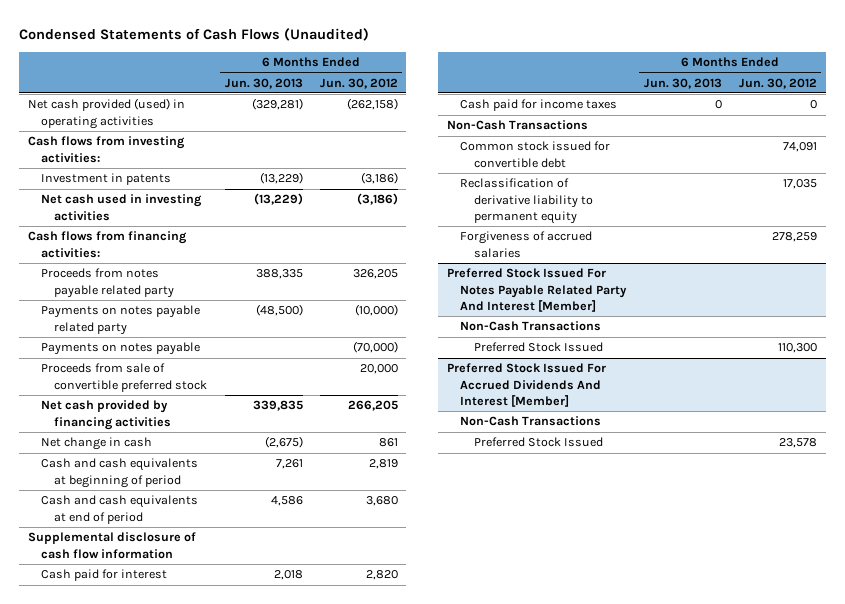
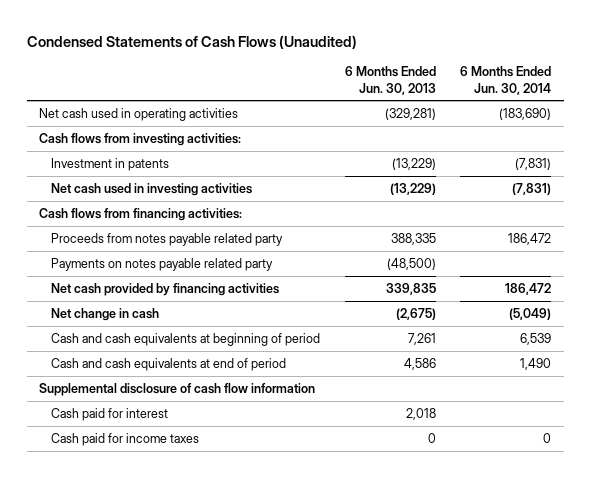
- | 6 Months Ended Jun. 30, 2013 | 6 Months Ended Jun. 30, 2012
+ | 6 Months Ended Jun. 30, 2013 | 6 Months Ended Jun. 30, 2014
- Net cash provided (used) in operating activities | (329,281) | (262,158)
+ Net cash used in operating activities | (329,281) | (183,690)
- Payments on notes payable | | (70,000)
- Proceeds from sale of convertible preferred stock | | 20,000
- Non-Cash Transactions
- Common stock issued for convertible debt | | 74,091
- Reclassification of derivative liability to permanent equity | | 17,035
- Forgiveness of accrued salaries | | 278,259
- Preferred Stock Issued For Notes Payable Related Party And Interest [Member]
- Non-Cash Transactions
- Preferred Stock Issued | | 110,300
- Preferred Stock Issued For Accrued Dividends And Interest [Member]
- Non-Cash Transactions
- Preferred Stock Issued | | 23,578

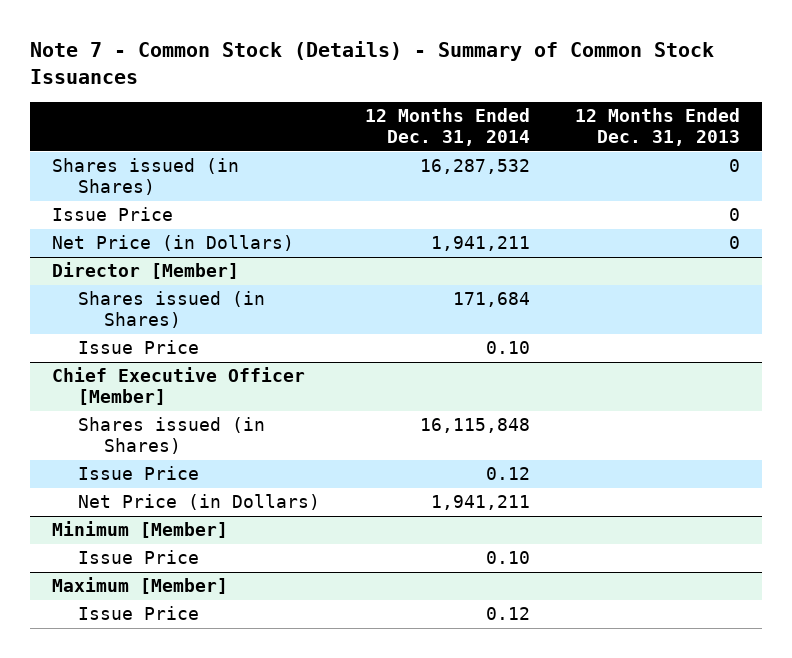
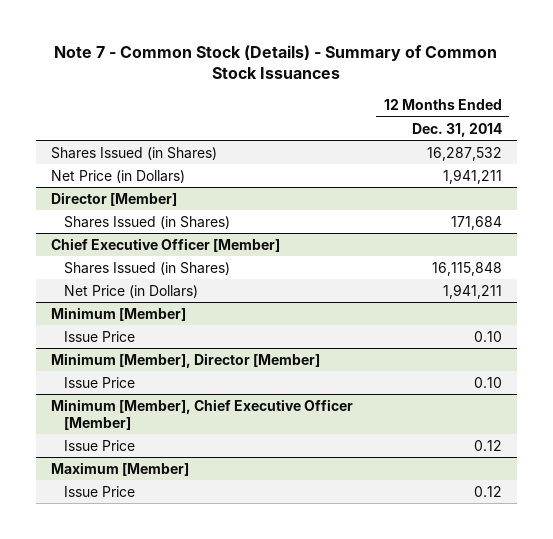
- | 12 Months Ended Dec. 31, 2014 | 12 Months Ended Dec. 31, 2013
+ | 12 Months Ended Dec. 31, 2014
- Shares issued (in Shares) | 16,287,532 | 0
- Issue Price | | 0
+ Shares Issued (in Shares) | 16,287,532
@ Director [Member]
- Shares issued (in Shares) | 171,684 |
- Issue Price | 0.10 |
+ Shares Issued (in Shares) | 171,684
@ Chief Executive Officer [Member]
- Shares issued (in Shares) | 16,115,848 |
- Issue Price | 0.12 |
+ Shares Issued (in Shares) | 16,115,848
+ Minimum [Member], Director [Member]
+ Issue Price | 0.10
+ Minimum [Member], Chief Executive Officer [Member]
+ Issue Price | 0.12

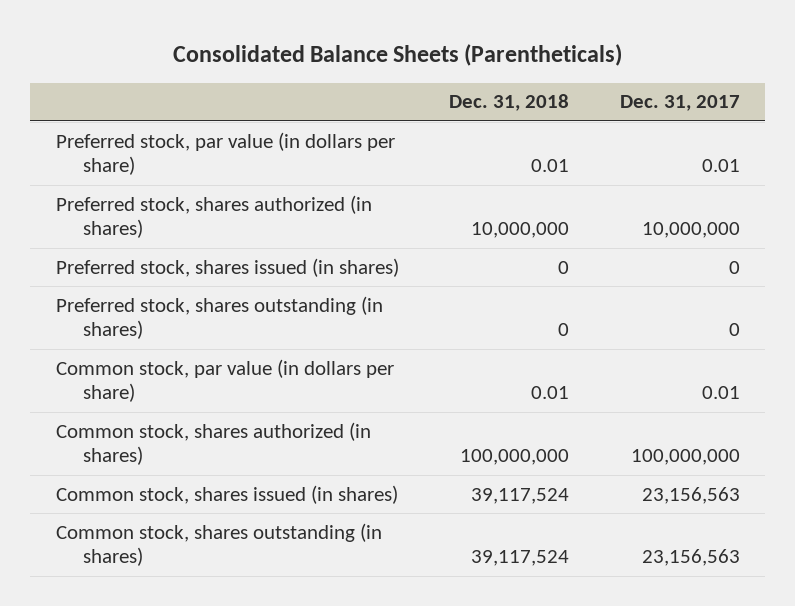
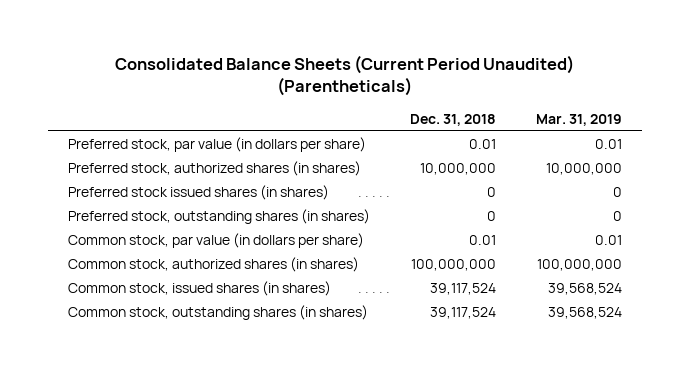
- Consolidated Balance Sheets (Parentheticals)
+ Consolidated Balance Sheets (Current Period Unaudited) (Parentheticals)
- | Dec. 31, 2018 | Dec. 31, 2017
+ | Dec. 31, 2018 | Mar. 31, 2019
- Preferred stock, shares authorized (in shares) | 10,000,000 | 10,000,000
- Preferred stock, shares issued (in shares) | 0 | 0
- Preferred stock, shares outstanding (in shares) | 0 | 0
+ Preferred stock, authorized shares (in shares) | 10,000,000 | 10,000,000
+ Preferred stock issued shares (in shares) | 0 | 0
+ Preferred stock, outstanding shares (in shares) | 0 | 0
- Common stock, shares authorized (in shares) | 100,000,000 | 100,000,000
- Common stock, shares issued (in shares) | 39,117,524 | 23,156,563
- Common stock, shares outstanding (in shares) | 39,117,524 | 23,156,563
+ Common stock, authorized shares (in shares) | 100,000,000 | 100,000,000
+ Common stock, issued shares (in shares) | 39,117,524 | 39,568,524
+ Common stock, outstanding shares (in shares) | 39,117,524 | 39,568,524

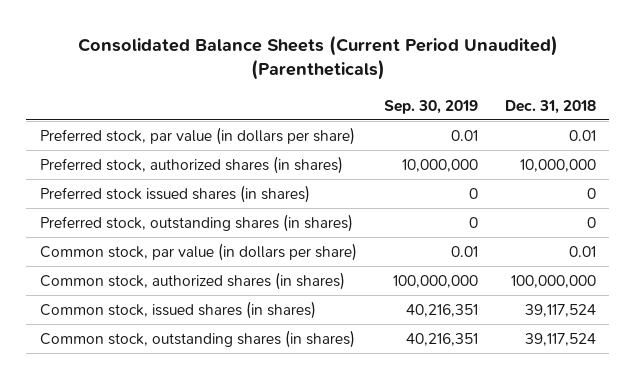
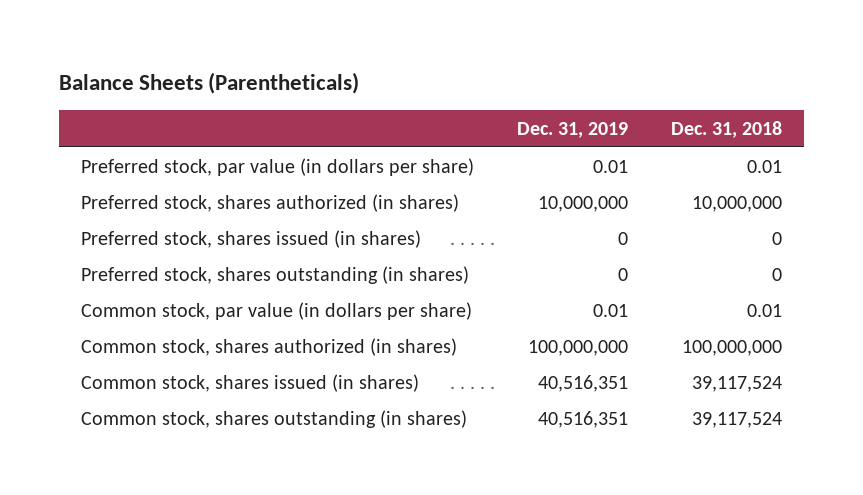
- Consolidated Balance Sheets (Current Period Unaudited) (Parentheticals)
+ Balance Sheets (Parentheticals)
- | Sep. 30, 2019 | Dec. 31, 2018
+ | Dec. 31, 2019 | Dec. 31, 2018
- Preferred stock, authorized shares (in shares) | 10,000,000 | 10,000,000
- Preferred stock issued shares (in shares) | 0 | 0
- Preferred stock, outstanding shares (in shares) | 0 | 0
+ Preferred stock, shares authorized (in shares) | 10,000,000 | 10,000,000
+ Preferred stock, shares issued (in shares) | 0 | 0
+ Preferred stock, shares outstanding (in shares) | 0 | 0
- Common stock, authorized shares (in shares) | 100,000,000 | 100,000,000
- Common stock, issued shares (in shares) | 40,216,351 | 39,117,524
- Common stock, outstanding shares (in shares) | 40,216,351 | 39,117,524
+ Common stock, shares authorized (in shares) | 100,000,000 | 100,000,000
+ Common stock, shares issued (in shares) | 40,516,351 | 39,117,524
+ Common stock, shares outstanding (in shares) | 40,516,351 | 39,117,524

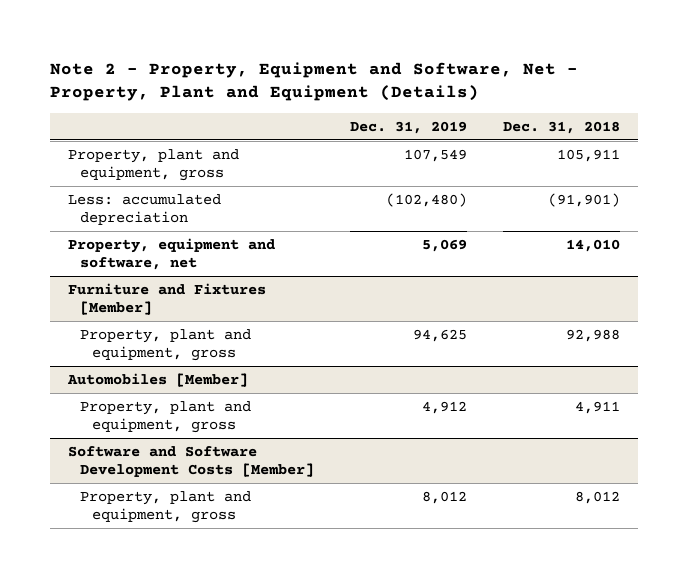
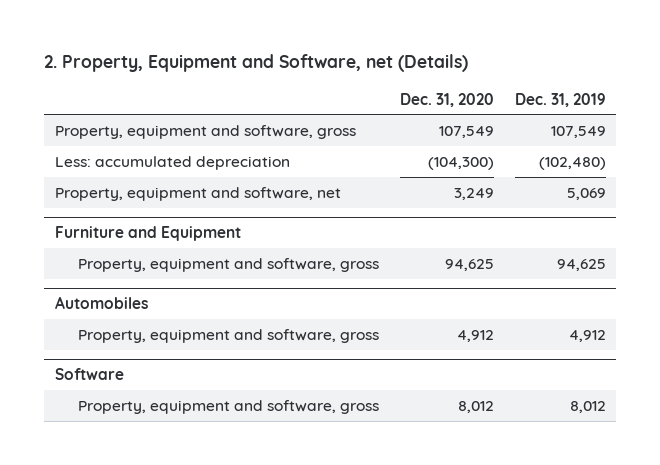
- Note 2 - Property, Equipment and Software, Net - Property, Plant and Equipment (Details)
+ 2. Property, Equipment and Software, net (Details)
- | Dec. 31, 2019 | Dec. 31, 2018
+ | Dec. 31, 2020 | Dec. 31, 2019
- Property, plant and equipment, gross | 107,549 | 105,911
+ Property, equipment and software, gross | 107,549 | 107,549
- Furniture and Fixtures [Member]
- Property, plant and equipment, gross | 94,625 | 92,988
- Automobiles [Member]
- Property, plant and equipment, gross | 4,912 | 4,911
- Software and Software Development Costs [Member]
- Property, plant and equipment, gross | 8,012 | 8,012
+ Furniture and Equipment
+ Property, equipment and software, gross | 94,625 | 94,625
+ Automobiles
+ Property, equipment and software, gross | 4,912 | 4,912
+ Software
+ Property, equipment and software, gross | 8,012 | 8,012

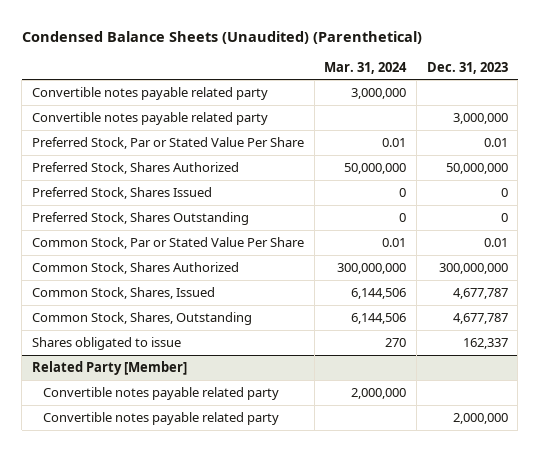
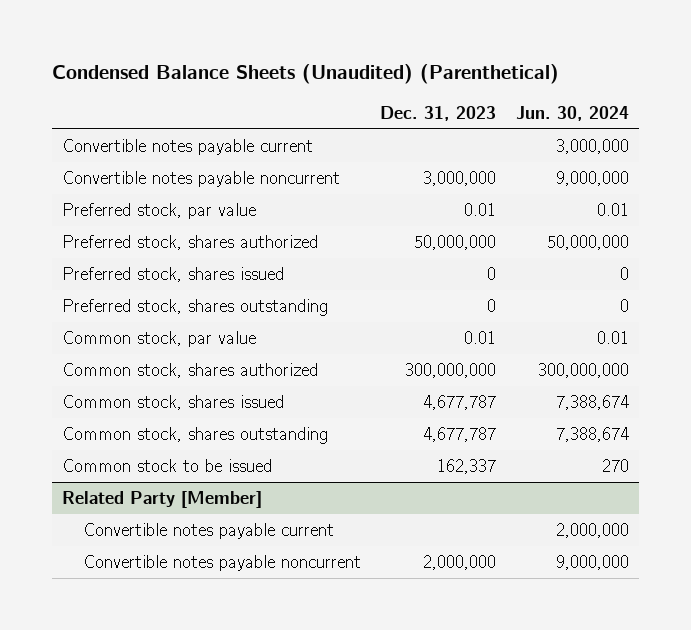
- | Mar. 31, 2024 | Dec. 31, 2023
+ | Dec. 31, 2023 | Jun. 30, 2024
- Convertible notes payable related party | 3,000,000 |
- Convertible notes payable related party | | 3,000,000
- Preferred Stock, Par or Stated Value Per Share | 0.01 | 0.01
- Preferred Stock, Shares Authorized | 50,000,000 | 50,000,000
- Preferred Stock, Shares Issued | 0 | 0
- Preferred Stock, Shares Outstanding | 0 | 0
- Common Stock, Par or Stated Value Per Share | 0.01 | 0.01
- Common Stock, Shares Authorized | 300,000,000 | 300,000,000
- Common Stock, Shares, Issued | 6,144,506 | 4,677,787
- Common Stock, Shares, Outstanding | 6,144,506 | 4,677,787
- Shares obligated to issue | 270 | 162,337
+ Convertible notes payable current | | 3,000,000
+ Convertible notes payable noncurrent | 3,000,000 | 9,000,000
+ Preferred stock, par value | 0.01 | 0.01
+ Preferred stock, shares authorized | 50,000,000 | 50,000,000
+ Preferred stock, shares issued | 0 | 0
+ Preferred stock, shares outstanding | 0 | 0
+ Common stock, par value | 0.01 | 0.01
+ Common stock, shares authorized | 300,000,000 | 300,000,000
+ Common stock, shares issued | 4,677,787 | 7,388,674
+ Common stock, shares outstanding | 4,677,787 | 7,388,674
+ Common stock to be issued | 162,337 | 270
@ Related Party [Member]
- Convertible notes payable related party | 2,000,000 |
- Convertible notes payable related party | | 2,000,000
+ Convertible notes payable current | | 2,000,000
+ Convertible notes payable noncurrent | 2,000,000 | 9,000,000

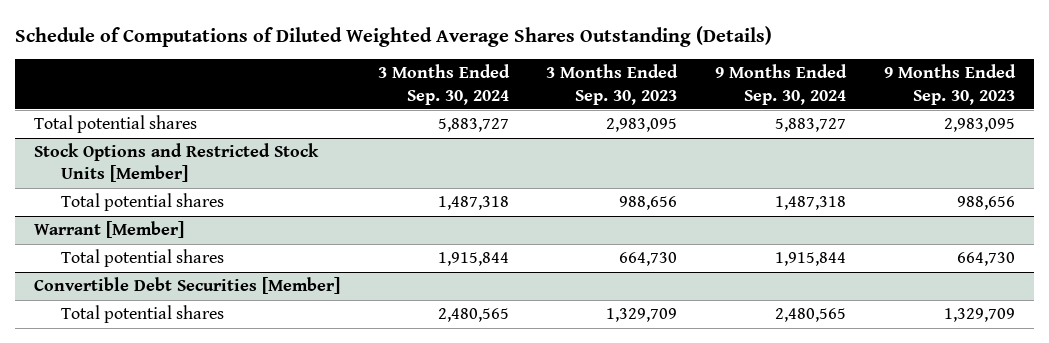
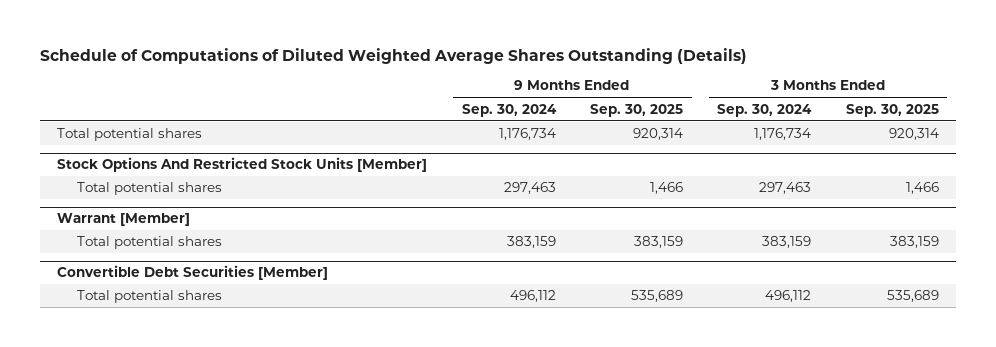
- | 3 Months Ended Sep. 30, 2024 | 3 Months Ended Sep. 30, 2023 | 9 Months Ended Sep. 30, 2024 | 9 Months Ended Sep. 30, 2023
+ | 9 Months Ended Sep. 30, 2024 | 9 Months Ended Sep. 30, 2025 | 3 Months Ended Sep. 30, 2024 | 3 Months Ended Sep. 30, 2025
- Total potential shares | 5,883,727 | 2,983,095 | 5,883,727 | 2,983,095
- Stock Options and Restricted Stock Units [Member]
- Total potential shares | 1,487,318 | 988,656 | 1,487,318 | 988,656
+ Total potential shares | 1,176,734 | 920,314 | 1,176,734 | 920,314
+ Stock Options And Restricted Stock Units [Member]
+ Total potential shares | 297,463 | 1,466 | 297,463 | 1,466
@ Warrant [Member]
- Total potential shares | 1,915,844 | 664,730 | 1,915,844 | 664,730
+ Total potential shares | 383,159 | 383,159 | 383,159 | 383,159
@ Convertible Debt Securities [Member]
- Total potential shares | 2,480,565 | 1,329,709 | 2,480,565 | 1,329,709
+ Total potential shares | 496,112 | 535,689 | 496,112 | 535,689

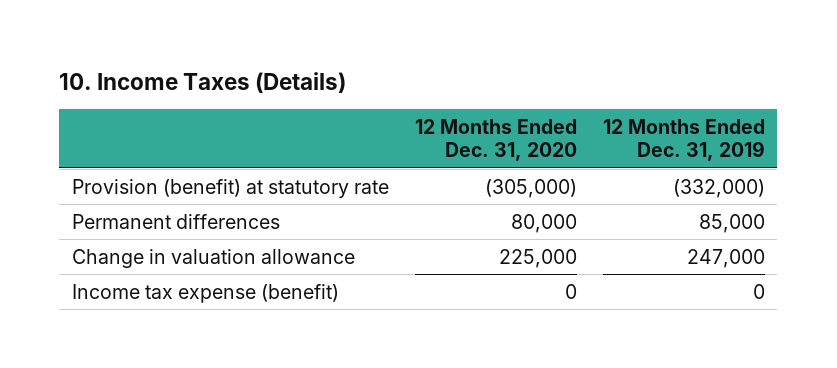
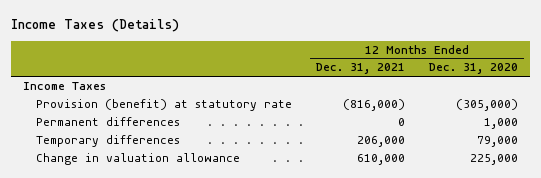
- 10. Income Taxes (Details)
+ Income Taxes (Details)
- | 12 Months Ended Dec. 31, 2020 | 12 Months Ended Dec. 31, 2019
+ | 12 Months Ended Dec. 31, 2021 | 12 Months Ended Dec. 31, 2020
+ Income Taxes
- Permanent differences | 80,000 | 85,000
+ Permanent differences | 0 | 1,000
+ Temporary differences | 206,000 | 79,000
- Income tax expense (benefit) | 0 | 0

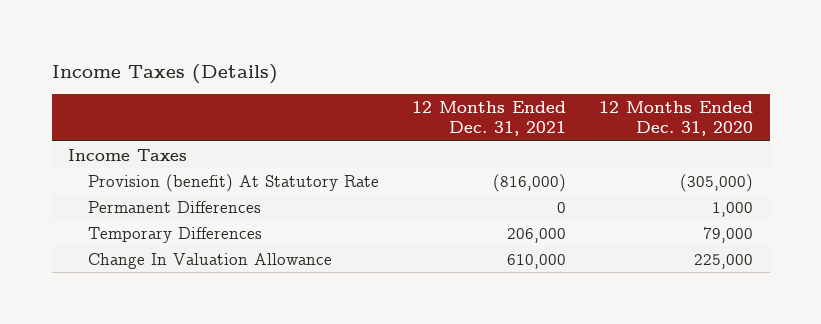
- Provision (benefit) at statutory rate | (816,000) | (305,000)
- Permanent differences | 0 | 1,000
- Temporary differences | 206,000 | 79,000
- Change in valuation allowance | 610,000 | 225,000
+ Provision (benefit) At Statutory Rate | (816,000) | (305,000)
+ Permanent Differences | 0 | 1,000
+ Temporary Differences | 206,000 | 79,000
+ Change In Valuation Allowance | 610,000 | 225,000

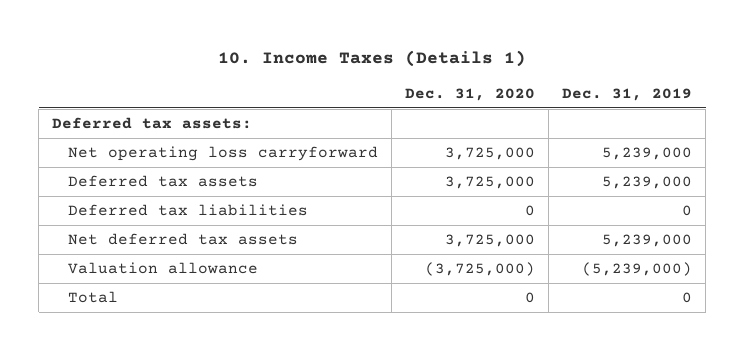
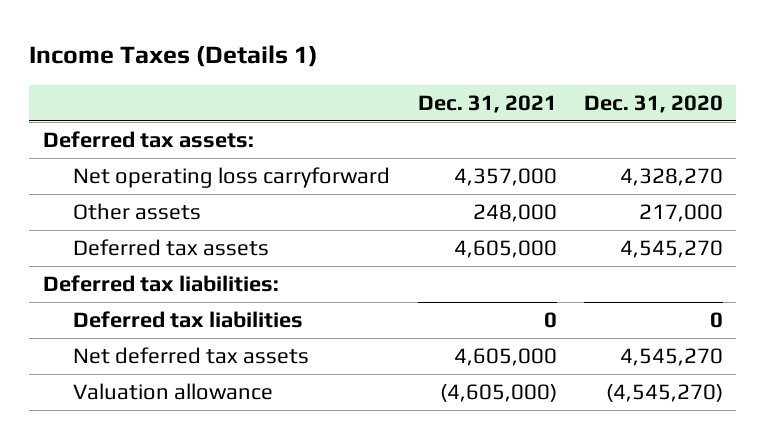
- 10. Income Taxes (Details 1)
+ Income Taxes (Details 1)
- | Dec. 31, 2020 | Dec. 31, 2019
+ | Dec. 31, 2021 | Dec. 31, 2020
- Net operating loss carryforward | 3,725,000 | 5,239,000
- Deferred tax assets | 3,725,000 | 5,239,000
+ Net operating loss carryforward | 4,357,000 | 4,328,270
+ Other assets | 248,000 | 217,000
+ Deferred tax assets | 4,605,000 | 4,545,270
+ Deferred tax liabilities:
- Net deferred tax assets | 3,725,000 | 5,239,000
- Valuation allowance | (3,725,000) | (5,239,000)
- Total | 0 | 0
+ Net deferred tax assets | 4,605,000 | 4,545,270
+ Valuation allowance | (4,605,000) | (4,545,270)

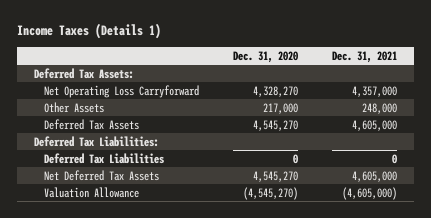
- | Dec. 31, 2021 | Dec. 31, 2020
+ | Dec. 31, 2020 | Dec. 31, 2021
- Deferred tax assets:
- Net operating loss carryforward | 4,357,000 | 4,328,270
- Other assets | 248,000 | 217,000
- Deferred tax assets | 4,605,000 | 4,545,270
- Deferred tax liabilities:
- Deferred tax liabilities | 0 | 0
- Net deferred tax assets | 4,605,000 | 4,545,270
- Valuation allowance | (4,605,000) | (4,545,270)
+ Deferred Tax Assets:
+ Net Operating Loss Carryforward | 4,328,270 | 4,357,000
+ Other Assets | 217,000 | 248,000
+ Deferred Tax Assets | 4,545,270 | 4,605,000
+ Deferred Tax Liabilities:
+ Deferred Tax Liabilities | 0 | 0
+ Net Deferred Tax Assets | 4,545,270 | 4,605,000
+ Valuation Allowance | (4,545,270) | (4,605,000)

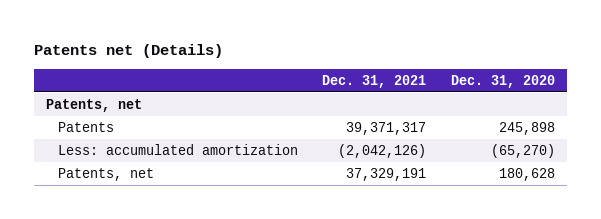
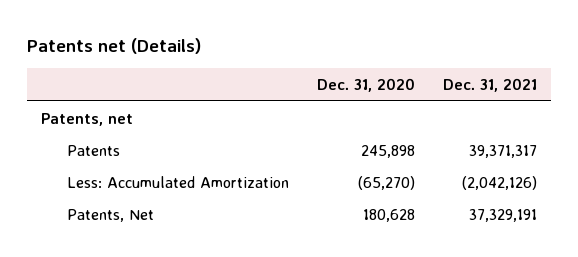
- | Dec. 31, 2021 | Dec. 31, 2020
+ | Dec. 31, 2020 | Dec. 31, 2021
- Less: accumulated amortization | (2,042,126) | (65,270)
- Patents, net | 37,329,191 | 180,628
+ Less: Accumulated Amortization | (65,270) | (2,042,126)
+ Patents, Net | 180,628 | 37,329,191

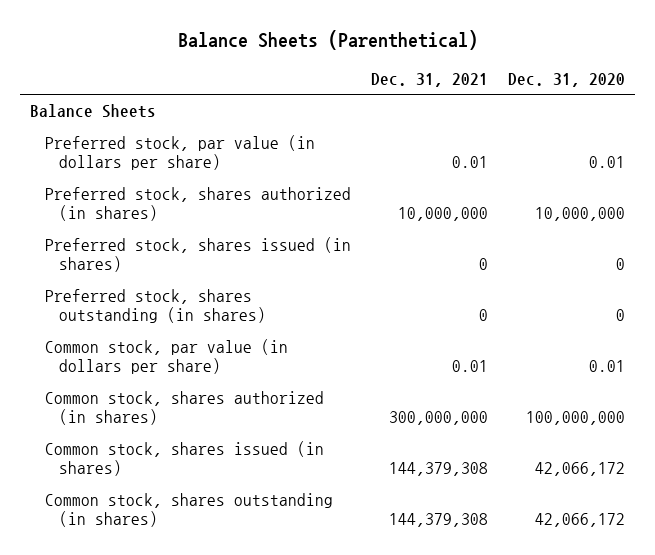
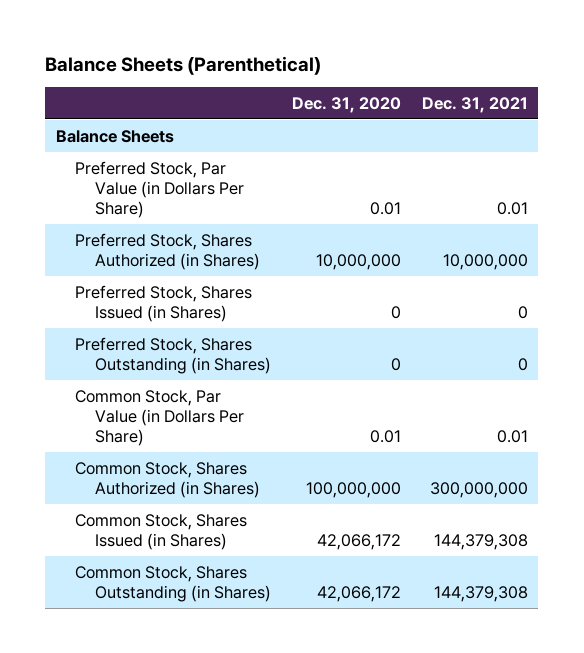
- | Dec. 31, 2021 | Dec. 31, 2020
+ | Dec. 31, 2020 | Dec. 31, 2021
- Preferred stock, par value (in dollars per share) | 0.01 | 0.01
- Preferred stock, shares authorized (in shares) | 10,000,000 | 10,000,000
- Preferred stock, shares issued (in shares) | 0 | 0
- Preferred stock, shares outstanding (in shares) | 0 | 0
- Common stock, par value (in dollars per share) | 0.01 | 0.01
- Common stock, shares authorized (in shares) | 300,000,000 | 100,000,000
- Common stock, shares issued (in shares) | 144,379,308 | 42,066,172
- Common stock, shares outstanding (in shares) | 144,379,308 | 42,066,172
+ Preferred Stock, Par Value (in Dollars Per Share) | 0.01 | 0.01
+ Preferred Stock, Shares Authorized (in Shares) | 10,000,000 | 10,000,000
+ Preferred Stock, Shares Issued (in Shares) | 0 | 0
+ Preferred Stock, Shares Outstanding (in Shares) | 0 | 0
+ Common Stock, Par Value (in Dollars Per Share) | 0.01 | 0.01
+ Common Stock, Shares Authorized (in Shares) | 100,000,000 | 300,000,000
+ Common Stock, Shares Issued (in Shares) | 42,066,172 | 144,379,308
+ Common Stock, Shares Outstanding (in Shares) | 42,066,172 | 144,379,308

